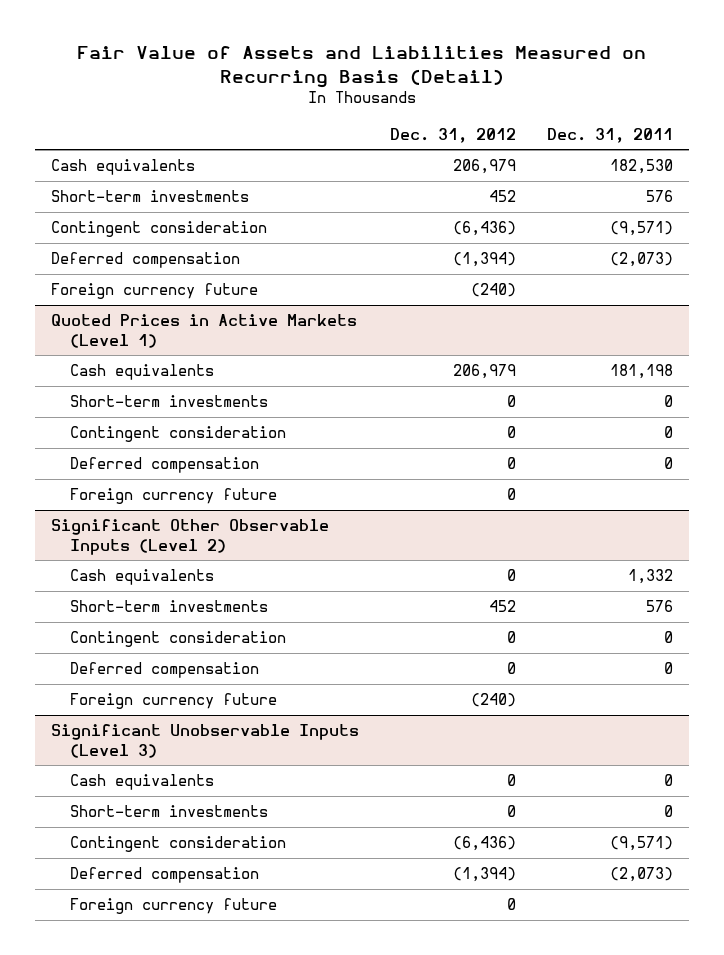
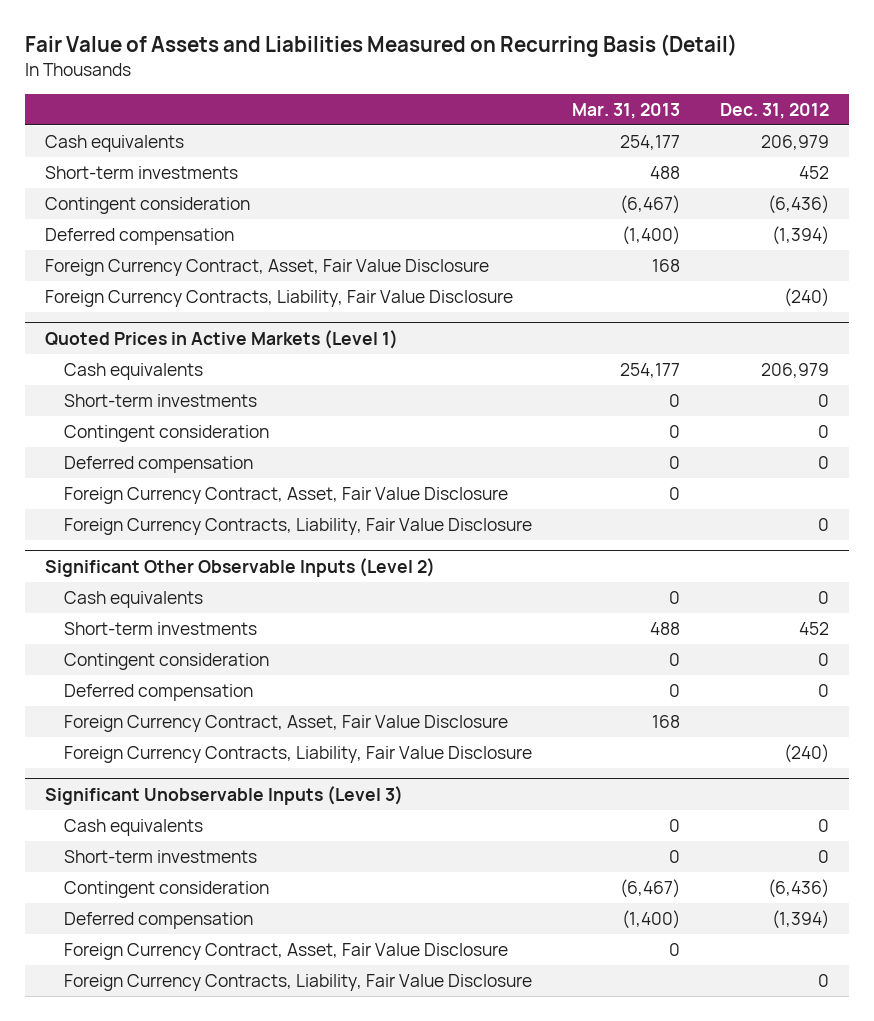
- | Dec. 31, 2012 | Dec. 31, 2011
+ | Mar. 31, 2013 | Dec. 31, 2012
- Foreign currency future | (240) |
+ Foreign Currency Contract, Asset, Fair Value Disclosure | 168 |
+ Foreign Currency Contracts, Liability, Fair Value Disclosure | | (240)
@ Quoted Prices in Active Markets (Level 1)
- Foreign currency future | 0 |
+ Foreign Currency Contract, Asset, Fair Value Disclosure | 0 |
+ Foreign Currency Contracts, Liability, Fair Value Disclosure | | 0
@ Significant Other Observable Inputs (Level 2)
- Foreign currency future | (240) |
+ Foreign Currency Contract, Asset, Fair Value Disclosure | 168 |
+ Foreign Currency Contracts, Liability, Fair Value Disclosure | | (240)
@ Significant Unobservable Inputs (Level 3)
- Foreign currency future | 0 |
+ Foreign Currency Contract, Asset, Fair Value Disclosure | 0 |
+ Foreign Currency Contracts, Liability, Fair Value Disclosure | | 0

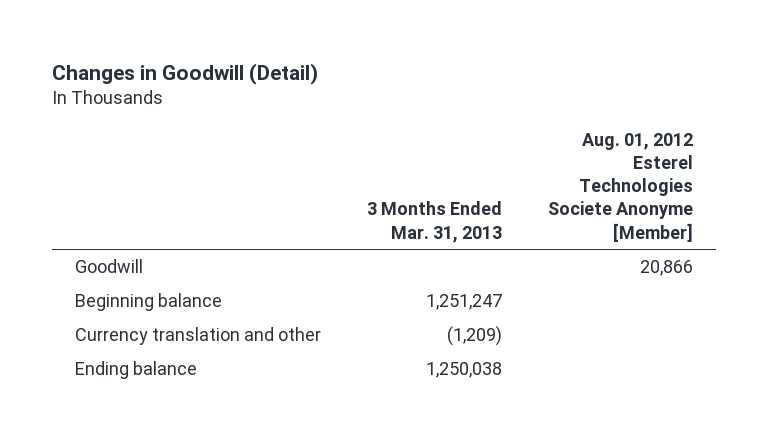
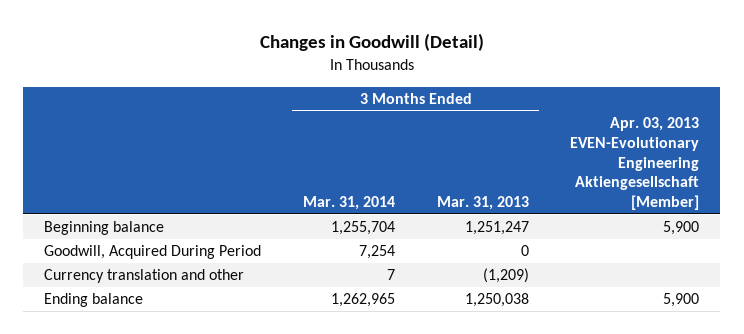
- | 3 Months Ended Mar. 31, 2013 | Aug. 01, 2012 Esterel Technologies Societe Anonyme [Member]
+ | 3 Months Ended Mar. 31, 2014 | 3 Months Ended Mar. 31, 2013 | Apr. 03, 2013 EVEN-Evolutionary Engineering Aktiengesellschaft [Member]
- Goodwill | | 20,866
+ Goodwill, Acquired During Period | 7,254 | 0 |

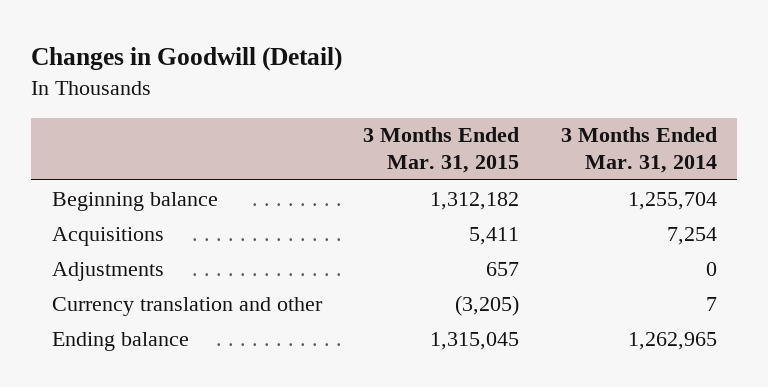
- | 3 Months Ended Mar. 31, 2014 | 3 Months Ended Mar. 31, 2013 | Apr. 03, 2013 EVEN-Evolutionary Engineering Aktiengesellschaft [Member]
+ | 3 Months Ended Mar. 31, 2015 | 3 Months Ended Mar. 31, 2014
- Goodwill, Acquired During Period | 7,254 | 0 |
+ Acquisitions | 5,411 | 7,254
+ Adjustments | 657 | 0

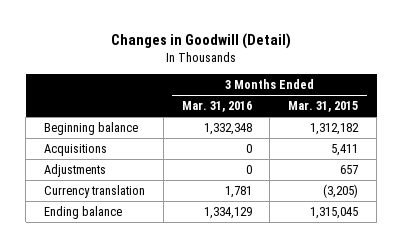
- | 3 Months Ended Mar. 31, 2015 | 3 Months Ended Mar. 31, 2014
+ | 3 Months Ended Mar. 31, 2016 | 3 Months Ended Mar. 31, 2015
- Currency translation and other | (3,205) | 7
+ Currency translation | 1,781 | (3,205)

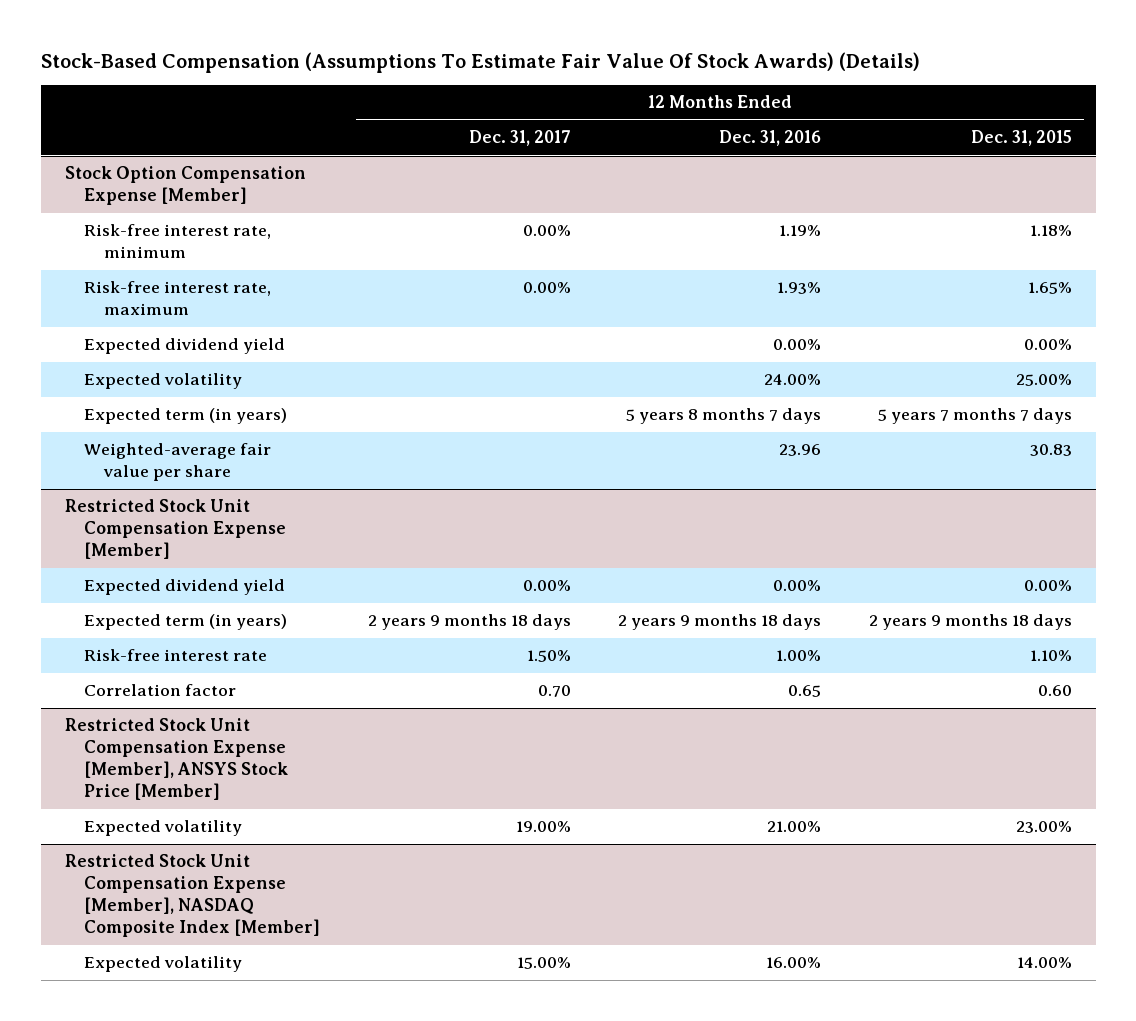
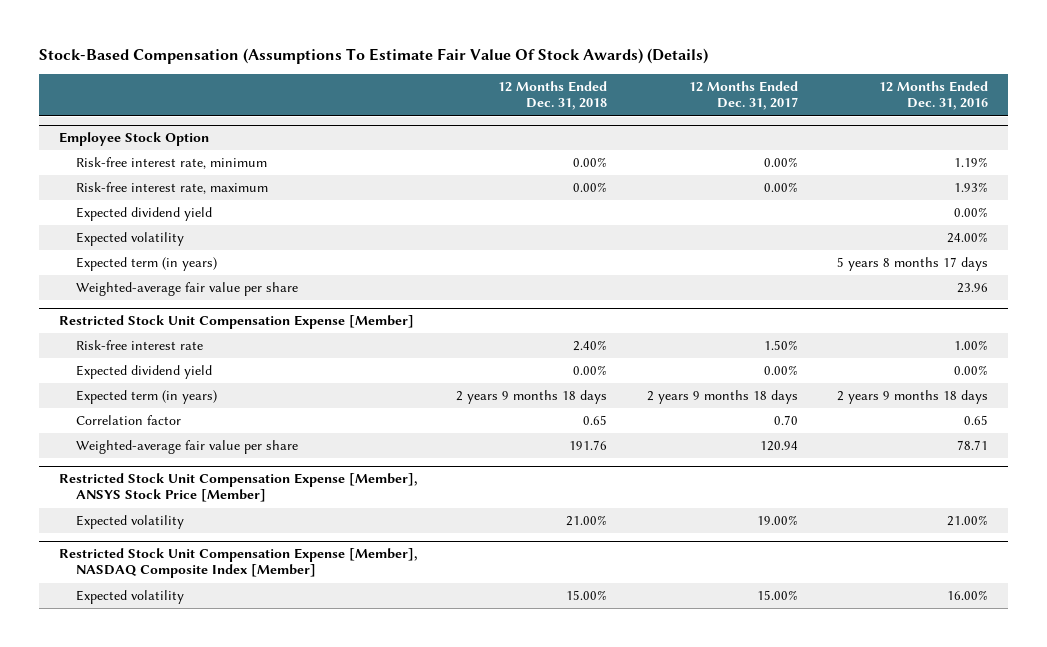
- | 12 Months Ended Dec. 31, 2017 | 12 Months Ended Dec. 31, 2016 | 12 Months Ended Dec. 31, 2015
+ | 12 Months Ended Dec. 31, 2018 | 12 Months Ended Dec. 31, 2017 | 12 Months Ended Dec. 31, 2016
- Stock Option Compensation Expense [Member]
+ Employee Stock Option
- Expected term (in years) | | 5 years 8 months 7 days | 5 years 7 months 7 days
+ Expected term (in years) | | | 5 years 8 months 17 days
@ Restricted Stock Unit Compensation Expense [Member]
moved up: Risk-free interest rate | 2.40% | 1.50% | 1.00%
+ Weighted-average fair value per share | 191.76 | 120.94 | 78.71

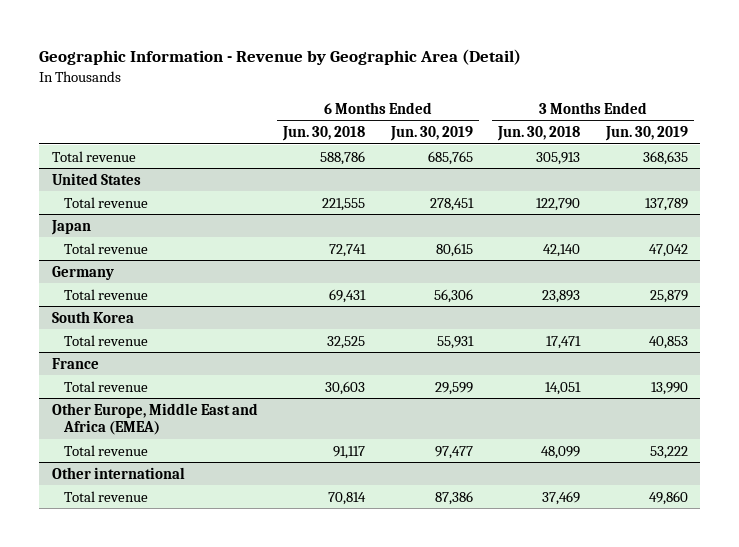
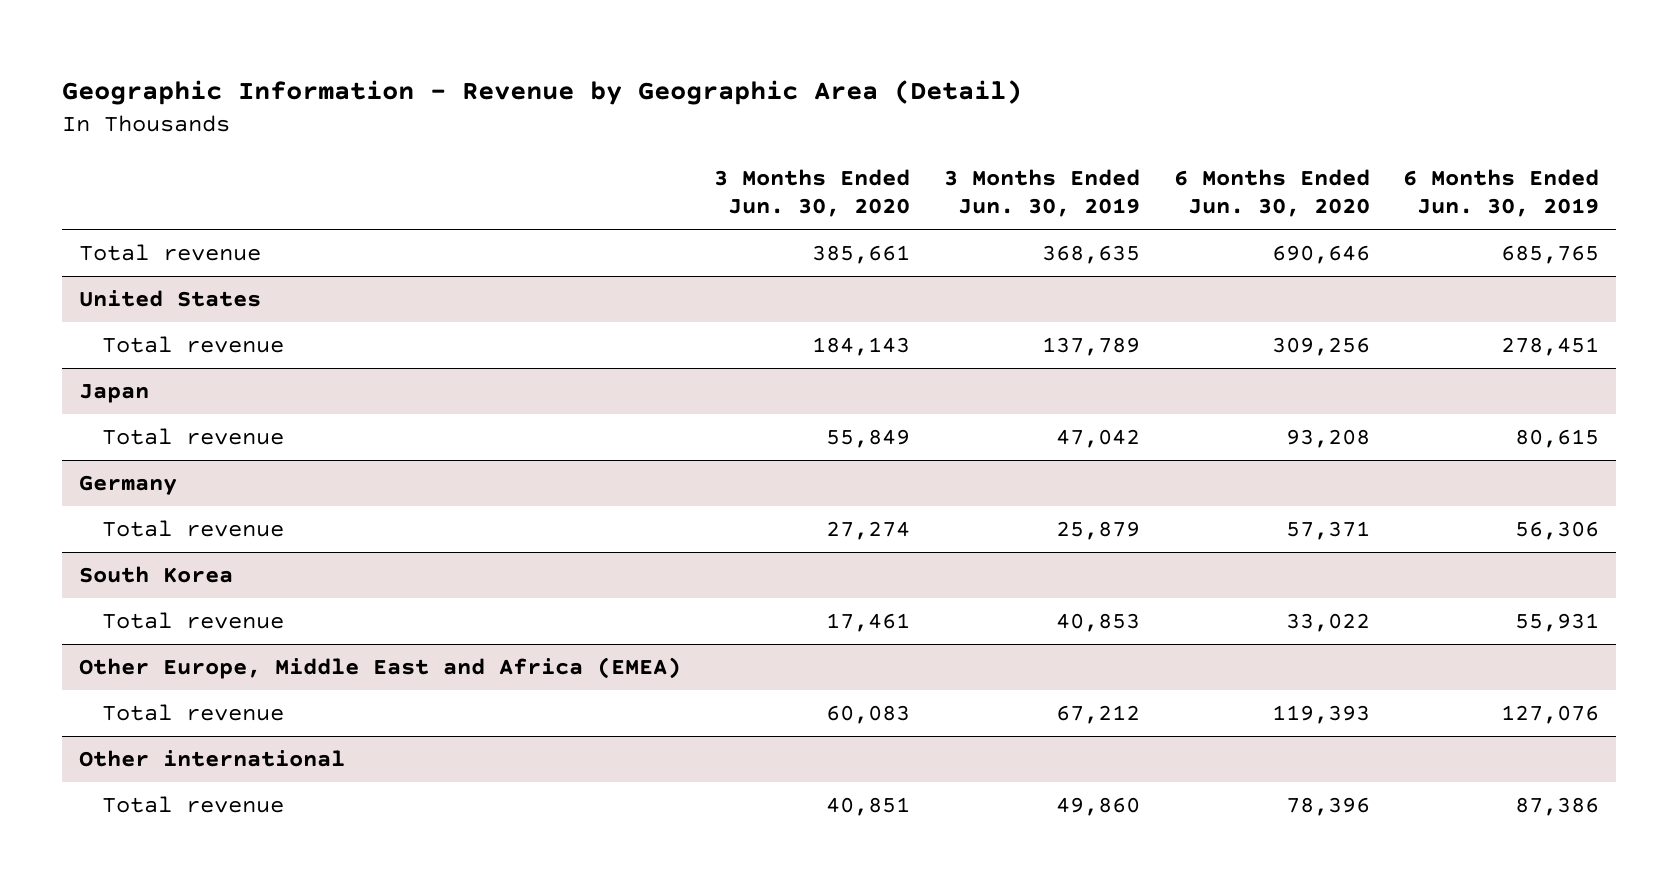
- | 6 Months Ended Jun. 30, 2018 | 6 Months Ended Jun. 30, 2019 | 3 Months Ended Jun. 30, 2018 | 3 Months Ended Jun. 30, 2019
+ | 3 Months Ended Jun. 30, 2020 | 3 Months Ended Jun. 30, 2019 | 6 Months Ended Jun. 30, 2020 | 6 Months Ended Jun. 30, 2019
- France
- Total revenue | 30,603 | 29,599 | 14,051 | 13,990
@ Other Europe, Middle East and Africa (EMEA)
- Total revenue | 91,117 | 97,477 | 48,099 | 53,222
+ Total revenue | 60,083 | 67,212 | 119,393 | 127,076

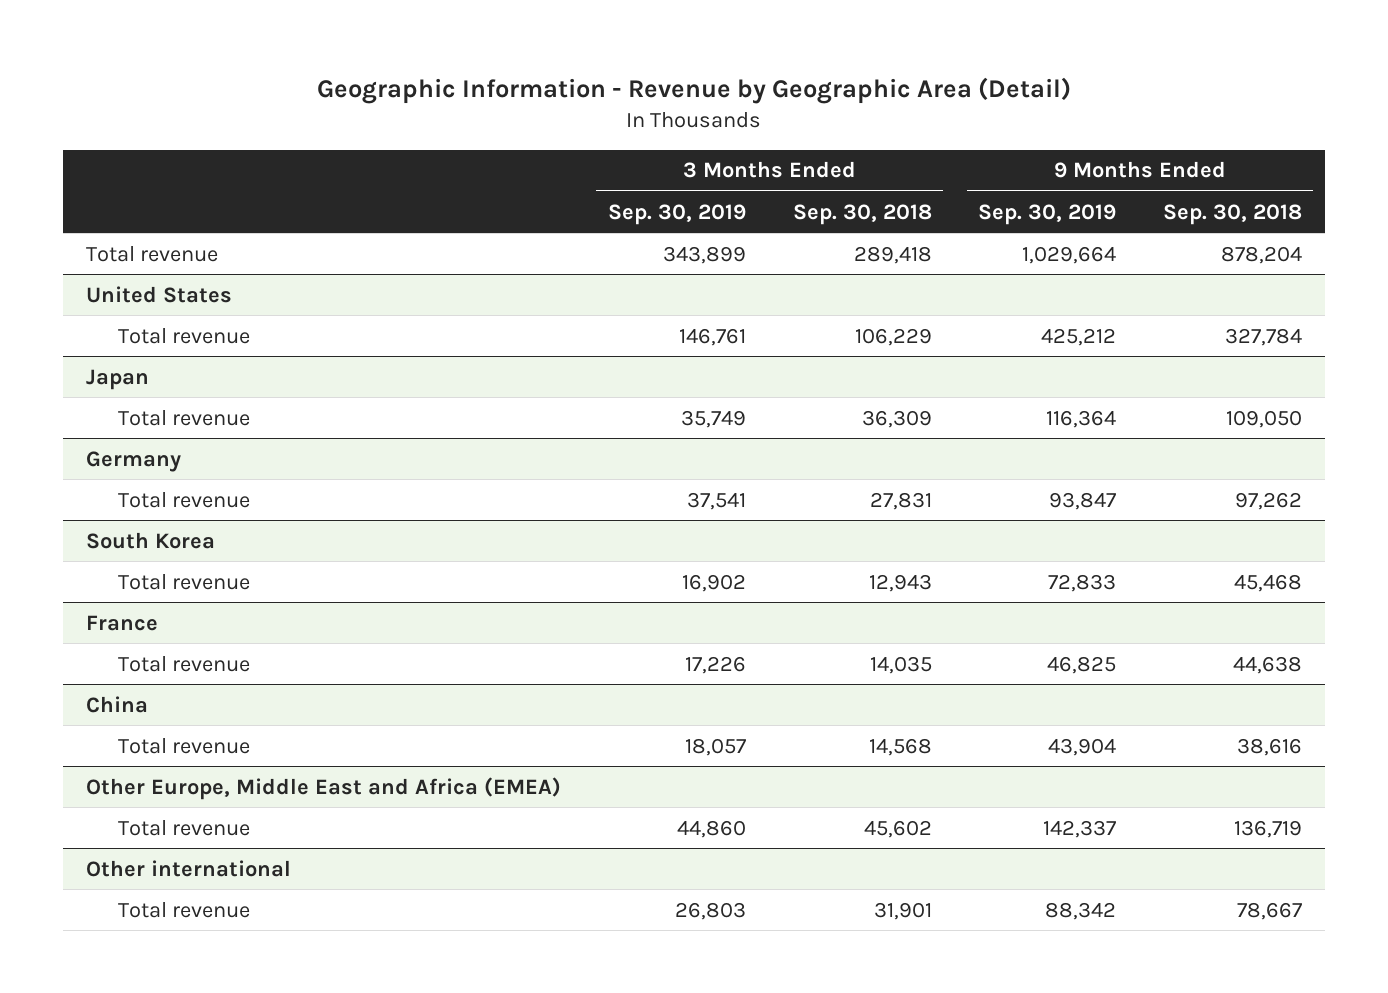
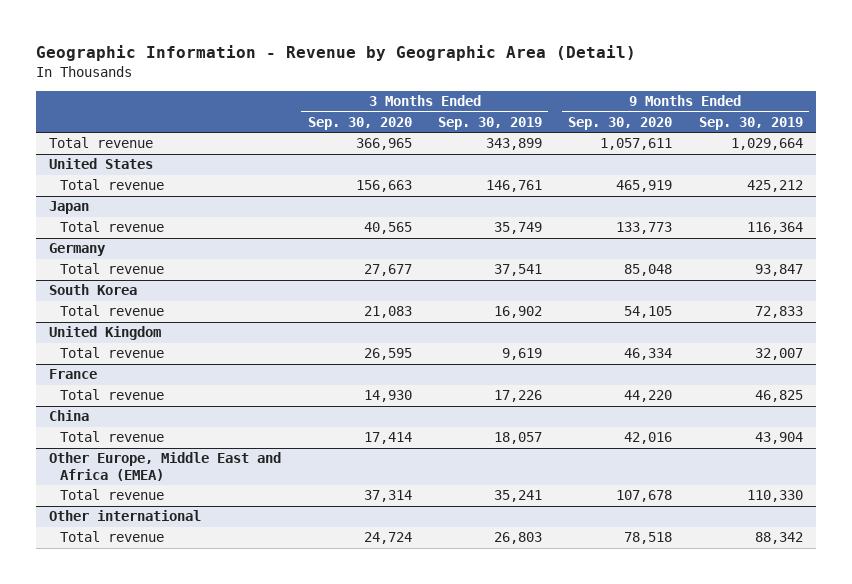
- | 3 Months Ended Sep. 30, 2019 | 3 Months Ended Sep. 30, 2018 | 9 Months Ended Sep. 30, 2019 | 9 Months Ended Sep. 30, 2018
+ | 3 Months Ended Sep. 30, 2020 | 3 Months Ended Sep. 30, 2019 | 9 Months Ended Sep. 30, 2020 | 9 Months Ended Sep. 30, 2019
+ United Kingdom
+ Total revenue | 26,595 | 9,619 | 46,334 | 32,007
@ Other Europe, Middle East and Africa (EMEA)
- Total revenue | 44,860 | 45,602 | 142,337 | 136,719
+ Total revenue | 37,314 | 35,241 | 107,678 | 110,330

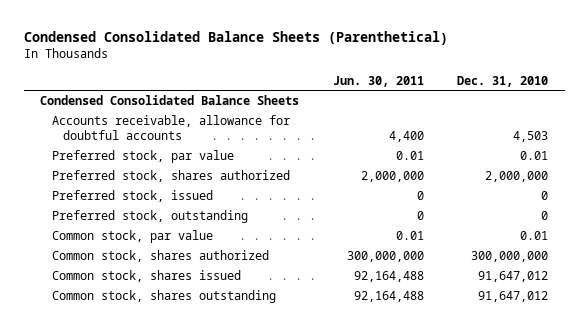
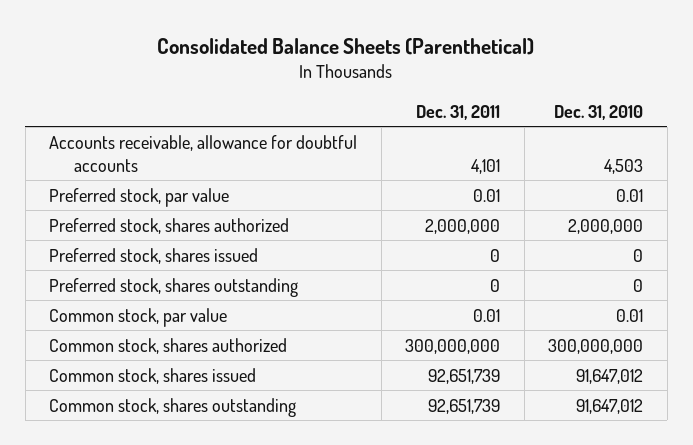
- Condensed Consolidated Balance Sheets (Parenthetical)
+ Consolidated Balance Sheets (Parenthetical)
- | Jun. 30, 2011 | Dec. 31, 2010
+ | Dec. 31, 2011 | Dec. 31, 2010
- Condensed Consolidated Balance Sheets
- Preferred stock, issued | 0 | 0
- Preferred stock, outstanding | 0 | 0
+ Preferred stock, shares issued | 0 | 0
+ Preferred stock, shares outstanding | 0 | 0

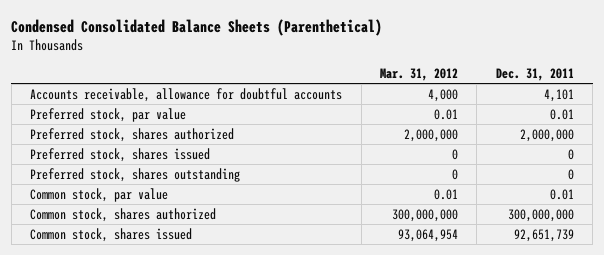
- Consolidated Balance Sheets (Parenthetical)
+ Condensed Consolidated Balance Sheets (Parenthetical)
- | Dec. 31, 2011 | Dec. 31, 2010
+ | Mar. 31, 2012 | Dec. 31, 2011
- Common stock, shares outstanding | 92,651,739 | 91,647,012

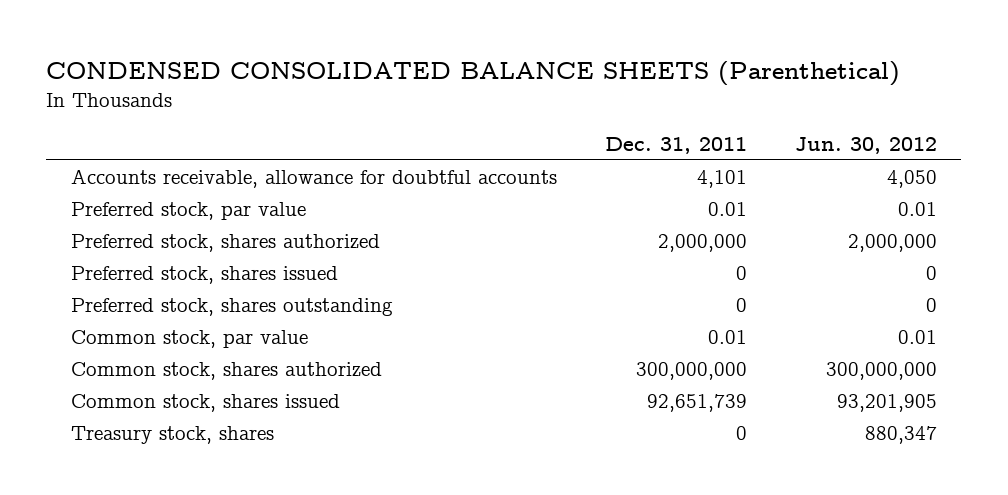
- Condensed Consolidated Balance Sheets (Parenthetical)
+ CONDENSED CONSOLIDATED BALANCE SHEETS (Parenthetical)
- | Mar. 31, 2012 | Dec. 31, 2011
+ | Dec. 31, 2011 | Jun. 30, 2012
+ Treasury stock, shares | 0 | 880,347

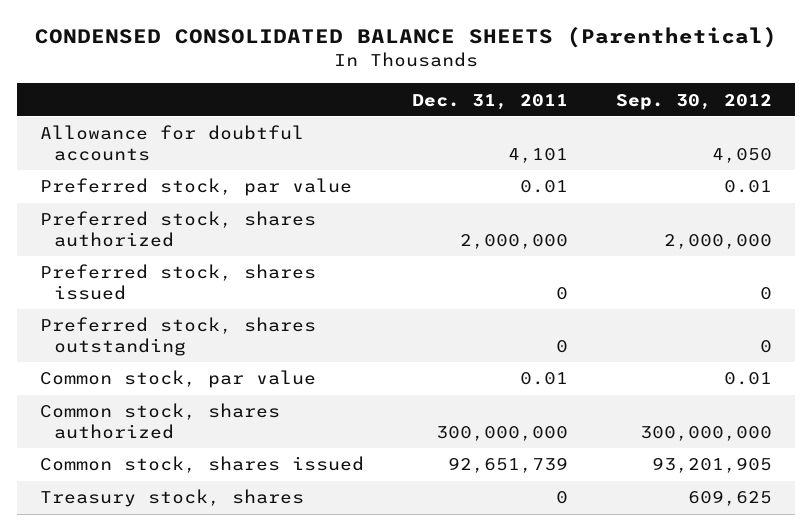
- | Dec. 31, 2011 | Jun. 30, 2012
+ | Dec. 31, 2011 | Sep. 30, 2012
- Accounts receivable, allowance for doubtful accounts | 4,101 | 4,050
+ Allowance for doubtful accounts | 4,101 | 4,050

